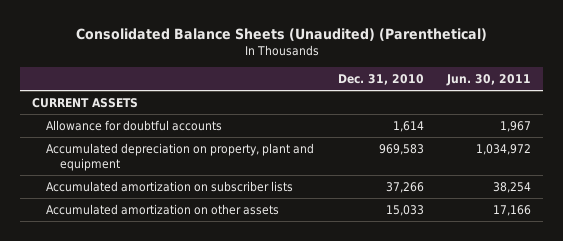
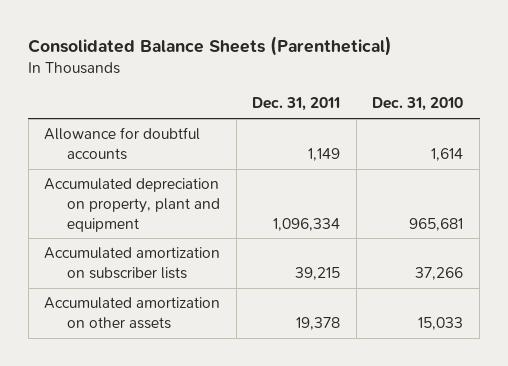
- Consolidated Balance Sheets (Unaudited) (Parenthetical)
+ Consolidated Balance Sheets (Parenthetical)
- | Dec. 31, 2010 | Jun. 30, 2011
+ | Dec. 31, 2011 | Dec. 31, 2010
- CURRENT ASSETS
- Accumulated depreciation on property, plant and equipment | 969,583 | 1,034,972
+ Accumulated depreciation on property, plant and equipment | 1,096,334 | 965,681

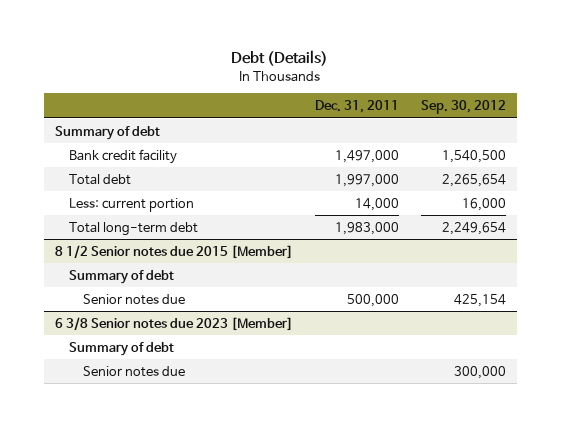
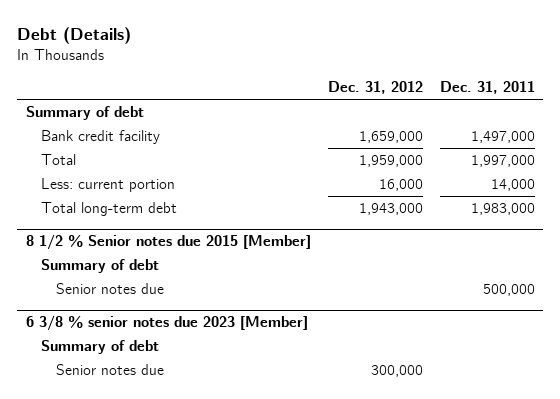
- | Dec. 31, 2011 | Sep. 30, 2012
+ | Dec. 31, 2012 | Dec. 31, 2011
- Total debt | 1,997,000 | 2,265,654
+ Total | 1,959,000 | 1,997,000
- 8 1/2 Senior notes due 2015 [Member]
+ 8 1/2 % Senior notes due 2015 [Member]
- 6 3/8 Senior notes due 2023 [Member]
+ 6 3/8 % senior notes due 2023 [Member]

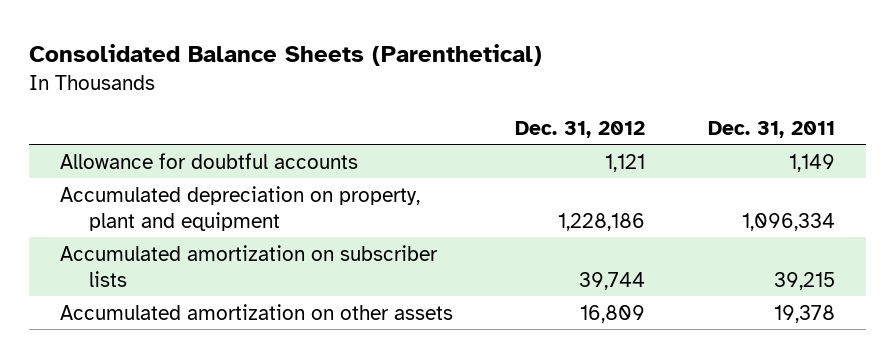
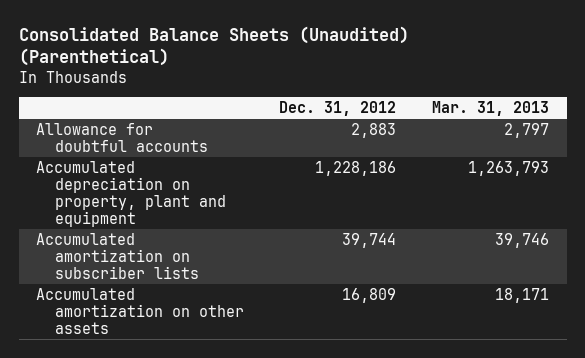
- Consolidated Balance Sheets (Parenthetical)
+ Consolidated Balance Sheets (Unaudited) (Parenthetical)
- | Dec. 31, 2012 | Dec. 31, 2011
+ | Dec. 31, 2012 | Mar. 31, 2013
- Allowance for doubtful accounts | 1,121 | 1,149
+ Allowance for doubtful accounts | 2,883 | 2,797

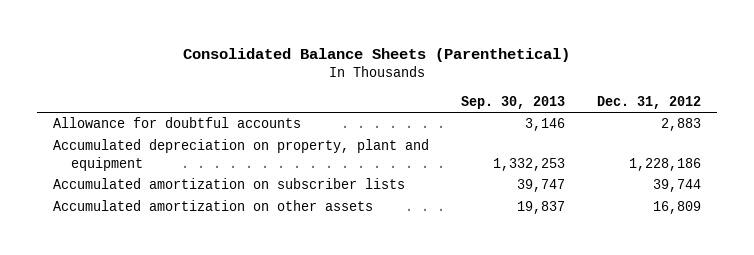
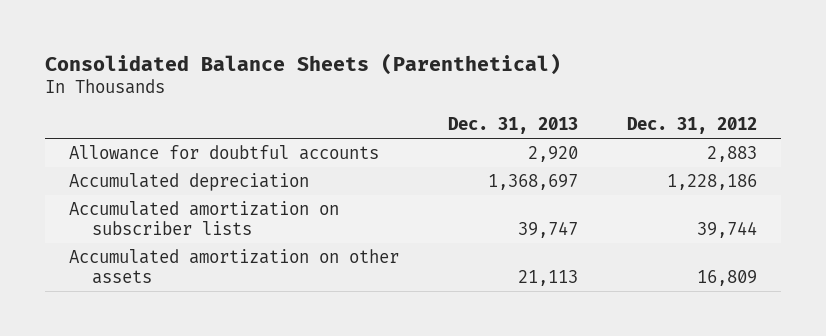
- | Sep. 30, 2013 | Dec. 31, 2012
+ | Dec. 31, 2013 | Dec. 31, 2012
- Accumulated depreciation on property, plant and equipment | 1,332,253 | 1,228,186
+ Accumulated depreciation | 1,368,697 | 1,228,186

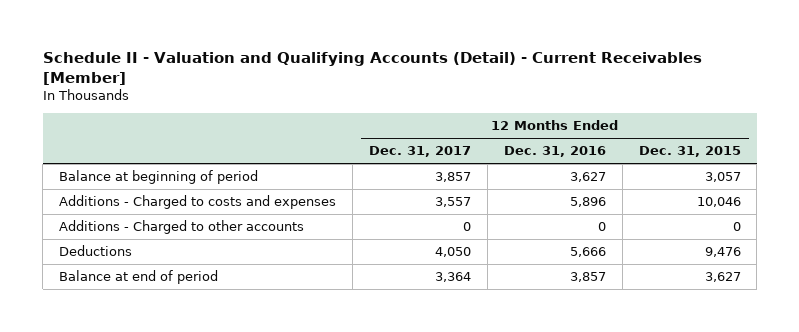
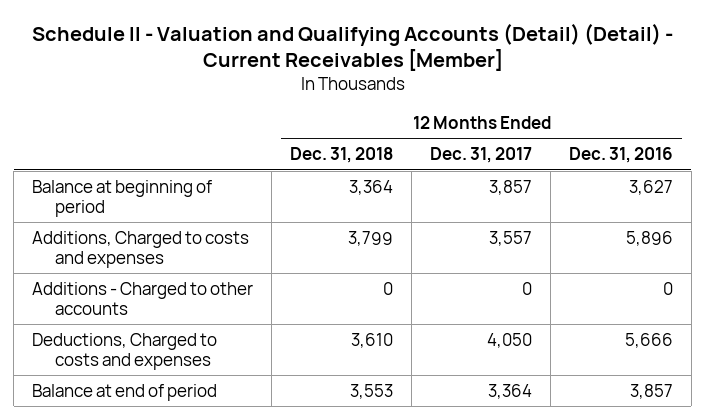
- Schedule II - Valuation and Qualifying Accounts (Detail) - Current Receivables [Member]
+ Schedule II - Valuation and Qualifying Accounts (Detail) (Detail) - Current Receivables [Member]
- | 12 Months Ended Dec. 31, 2017 | 12 Months Ended Dec. 31, 2016 | 12 Months Ended Dec. 31, 2015
+ | 12 Months Ended Dec. 31, 2018 | 12 Months Ended Dec. 31, 2017 | 12 Months Ended Dec. 31, 2016
- Additions - Charged to costs and expenses | 3,557 | 5,896 | 10,046
+ Additions, Charged to costs and expenses | 3,799 | 3,557 | 5,896
- Deductions | 4,050 | 5,666 | 9,476
+ Deductions, Charged to costs and expenses | 3,610 | 4,050 | 5,666

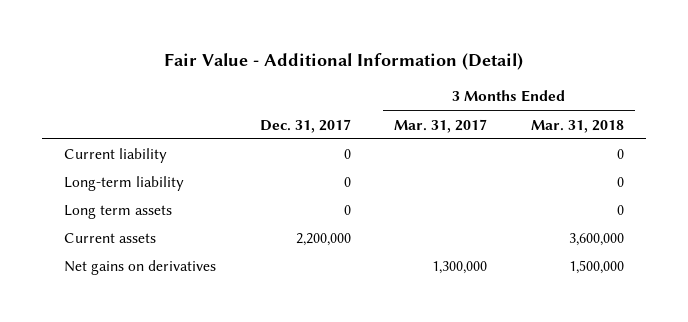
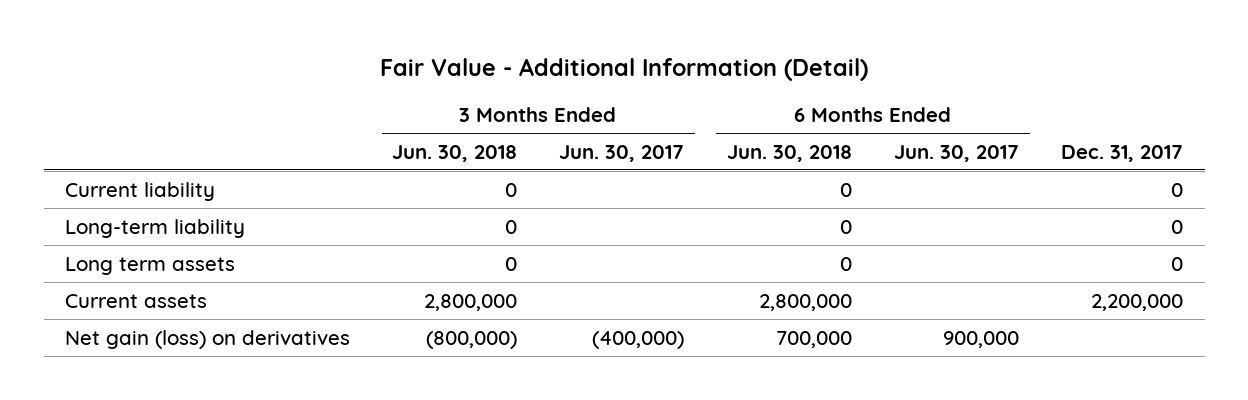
- | Dec. 31, 2017 | 3 Months Ended Mar. 31, 2017 | 3 Months Ended Mar. 31, 2018
+ | 3 Months Ended Jun. 30, 2018 | 3 Months Ended Jun. 30, 2017 | 6 Months Ended Jun. 30, 2018 | 6 Months Ended Jun. 30, 2017 | Dec. 31, 2017
- Net gains on derivatives | | 1,300,000 | 1,500,000
+ Net gain (loss) on derivatives | (800,000) | (400,000) | 700,000 | 900,000 |

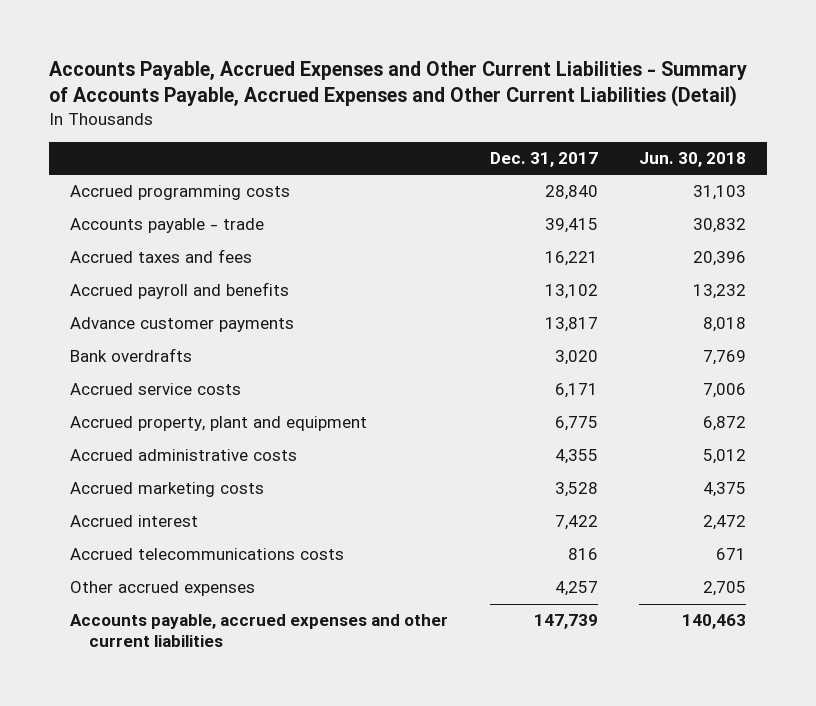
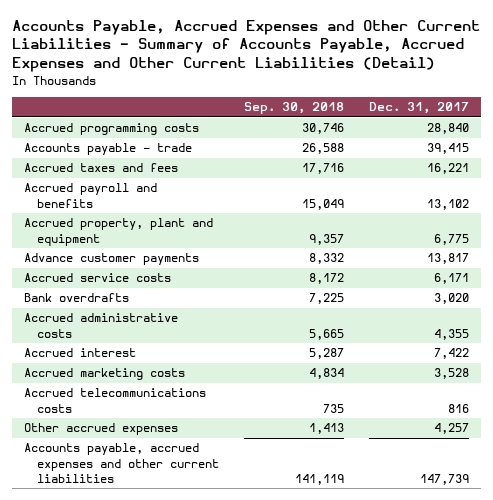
- | Dec. 31, 2017 | Jun. 30, 2018
+ | Sep. 30, 2018 | Dec. 31, 2017
moved up: Accrued property, plant and equipment | 9,357 | 6,775
moved down: Bank overdrafts | 7,225 | 3,020
moved down: Accrued marketing costs | 4,834 | 3,528

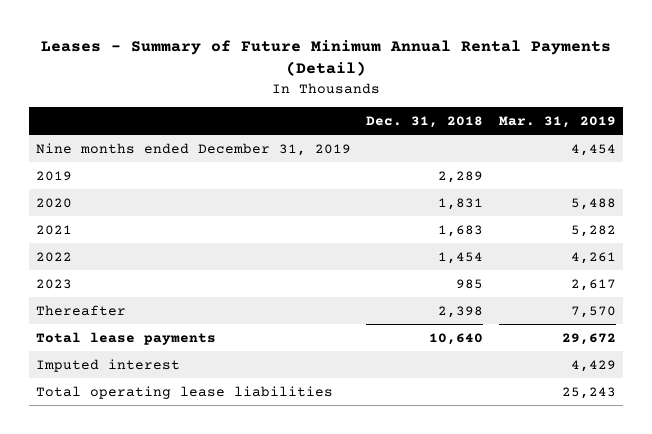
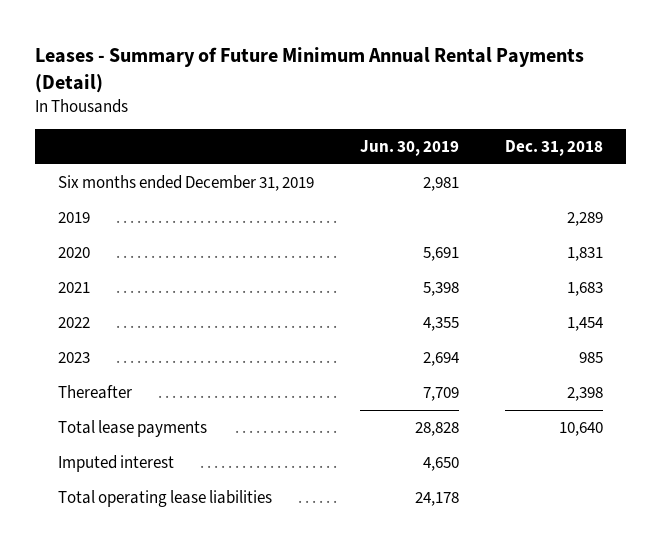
- | Dec. 31, 2018 | Mar. 31, 2019
+ | Jun. 30, 2019 | Dec. 31, 2018
- Nine months ended December 31, 2019 | | 4,454
+ Six months ended December 31, 2019 | 2,981 |

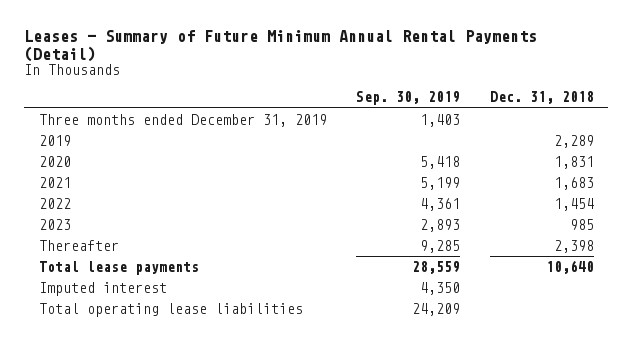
- | Jun. 30, 2019 | Dec. 31, 2018
+ | Sep. 30, 2019 | Dec. 31, 2018
- Six months ended December 31, 2019 | 2,981 |
+ Three months ended December 31, 2019 | 1,403 |

